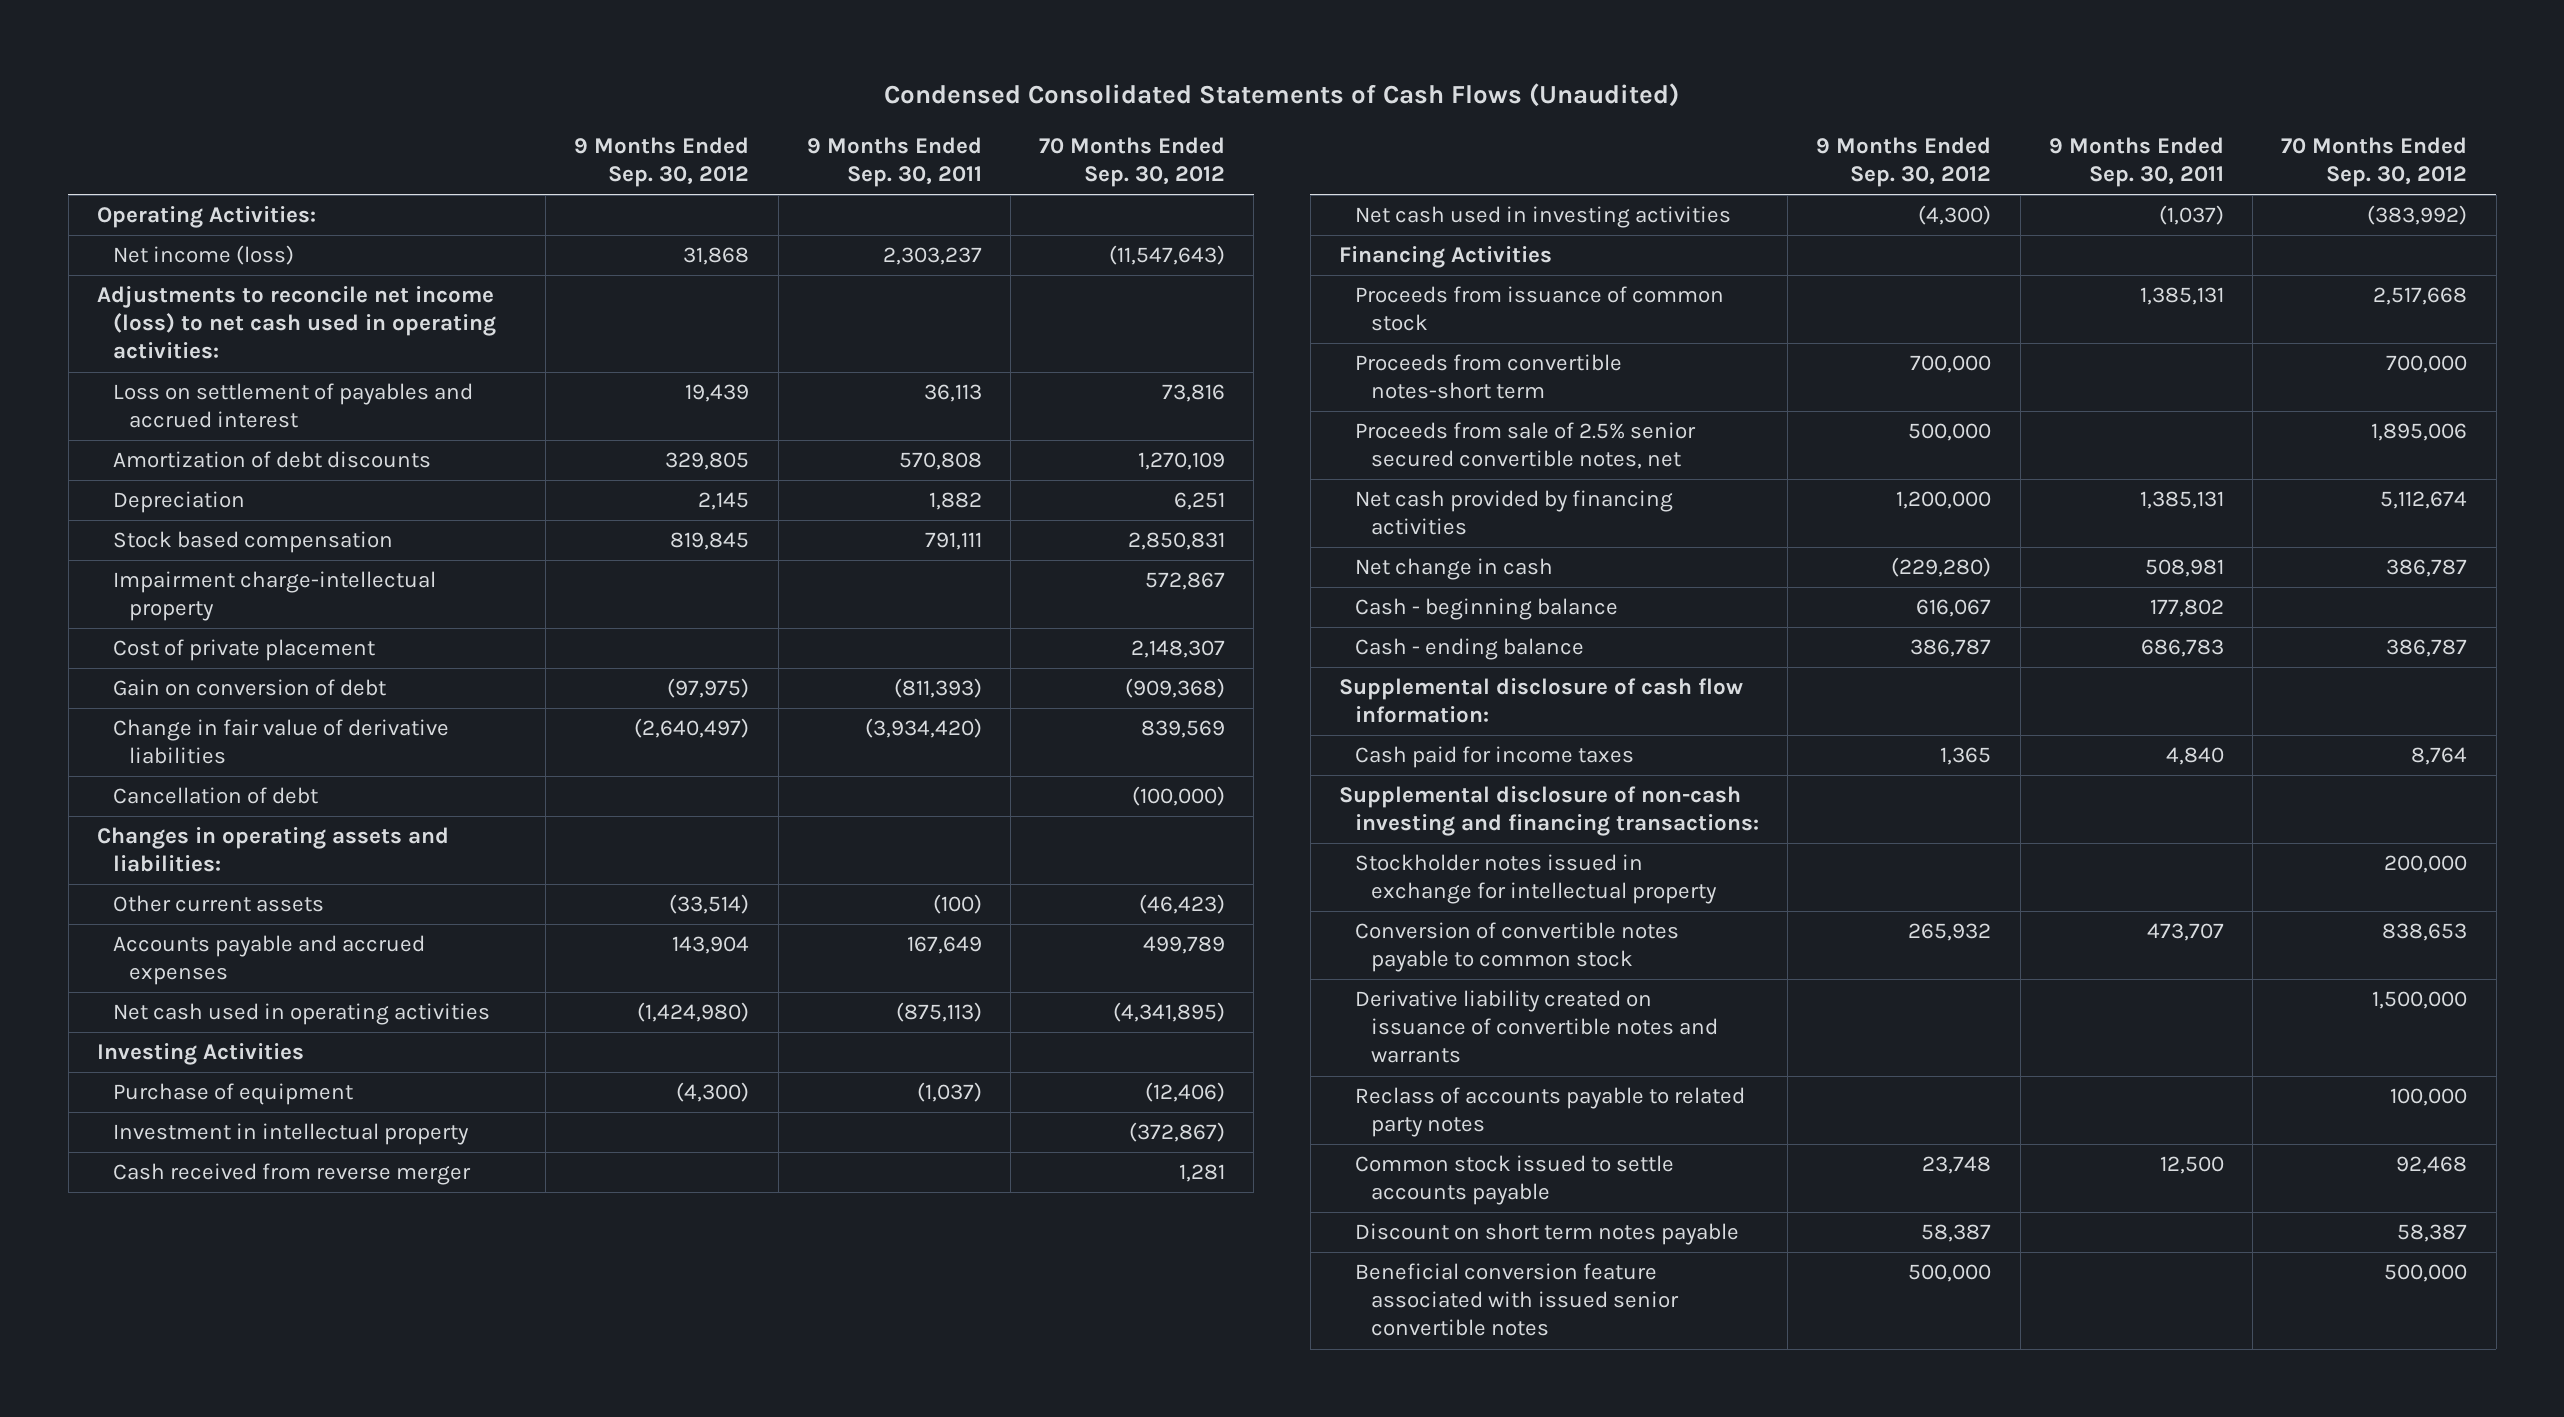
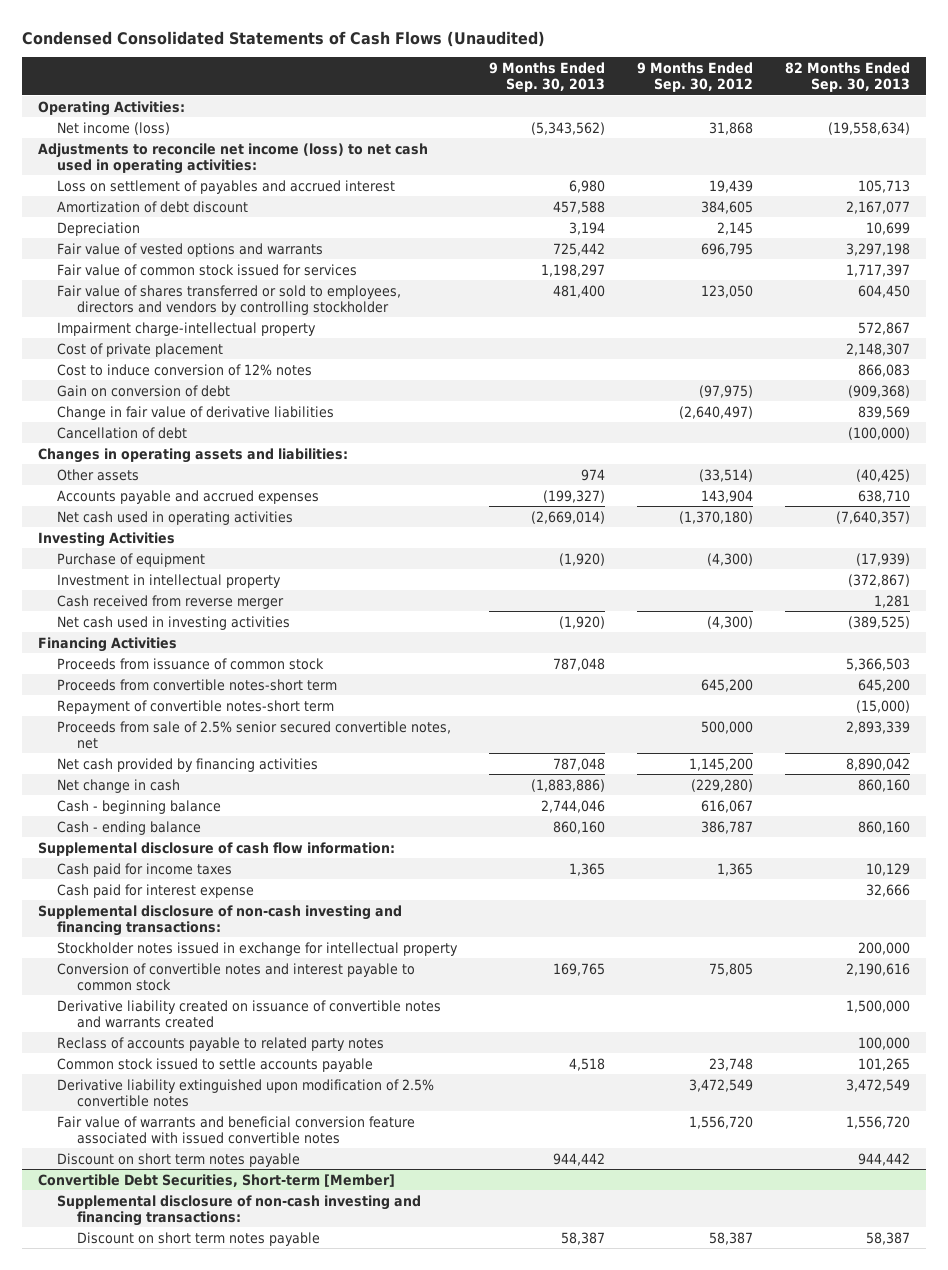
- | 9 Months Ended Sep. 30, 2012 | 9 Months Ended Sep. 30, 2011 | 70 Months Ended Sep. 30, 2012
+ | 9 Months Ended Sep. 30, 2013 | 9 Months Ended Sep. 30, 2012 | 82 Months Ended Sep. 30, 2013
- Amortization of debt discounts | 329,805 | 570,808 | 1,270,109
+ Amortization of debt discount | 457,588 | 384,605 | 2,167,077
- Stock based compensation | 819,845 | 791,111 | 2,850,831
+ Fair value of vested options and warrants | 725,442 | 696,795 | 3,297,198
+ Fair value of common stock issued for services | 1,198,297 | | 1,717,397
+ Fair value of shares transferred or sold to employees, directors and vendors by controlling stockholder | 481,400 | 123,050 | 604,450
+ Cost to induce conversion of 12% notes | | | 866,083
- Other current assets | (33,514) | (100) | (46,423)
+ Other assets | 974 | (33,514) | (40,425)
- Net cash used in operating activities | (1,424,980) | (875,113) | (4,341,895)
+ Net cash used in operating activities | (2,669,014) | (1,370,180) | (7,640,357)
- Proceeds from convertible notes-short term | 700,000 | | 700,000
+ Proceeds from convertible notes-short term | | 645,200 | 645,200
+ Repayment of convertible notes-short term | | | (15,000)
- Net cash provided by financing activities | 1,200,000 | 1,385,131 | 5,112,674
+ Net cash provided by financing activities | 787,048 | 1,145,200 | 8,890,042
+ Cash paid for interest expense | | | 32,666
- Conversion of convertible notes payable to common stock | 265,932 | 473,707 | 838,653
- Derivative liability created on issuance of convertible notes and warrants | | | 1,500,000
+ Conversion of convertible notes and interest payable to common stock | 169,765 | 75,805 | 2,190,616
+ Derivative liability created on issuance of convertible notes and warrants created | | | 1,500,000
+ Derivative liability extinguished upon modification of 2.5% convertible notes | | 3,472,549 | 3,472,549
+ Fair value of warrants and beneficial conversion feature associated with issued convertible notes | | 1,556,720 | 1,556,720
+ Discount on short term notes payable | 944,442 | | 944,442
+ Convertible Debt Securities, Short-term [Member]
+ Supplemental disclosure of non-cash investing and financing transactions:
- Beneficial conversion feature associated with issued senior convertible notes | 500,000 | | 500,000

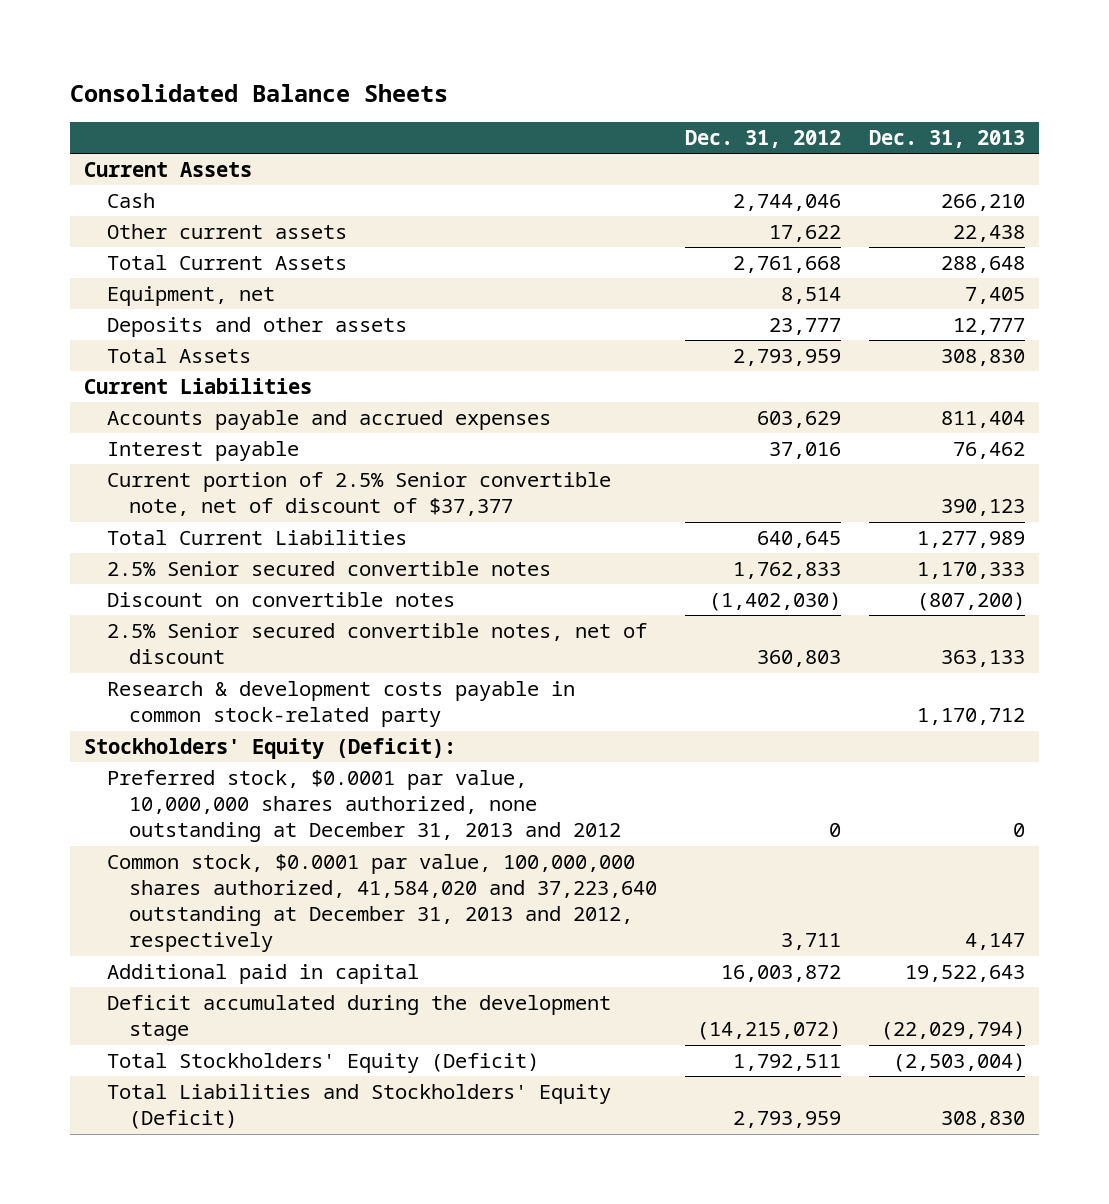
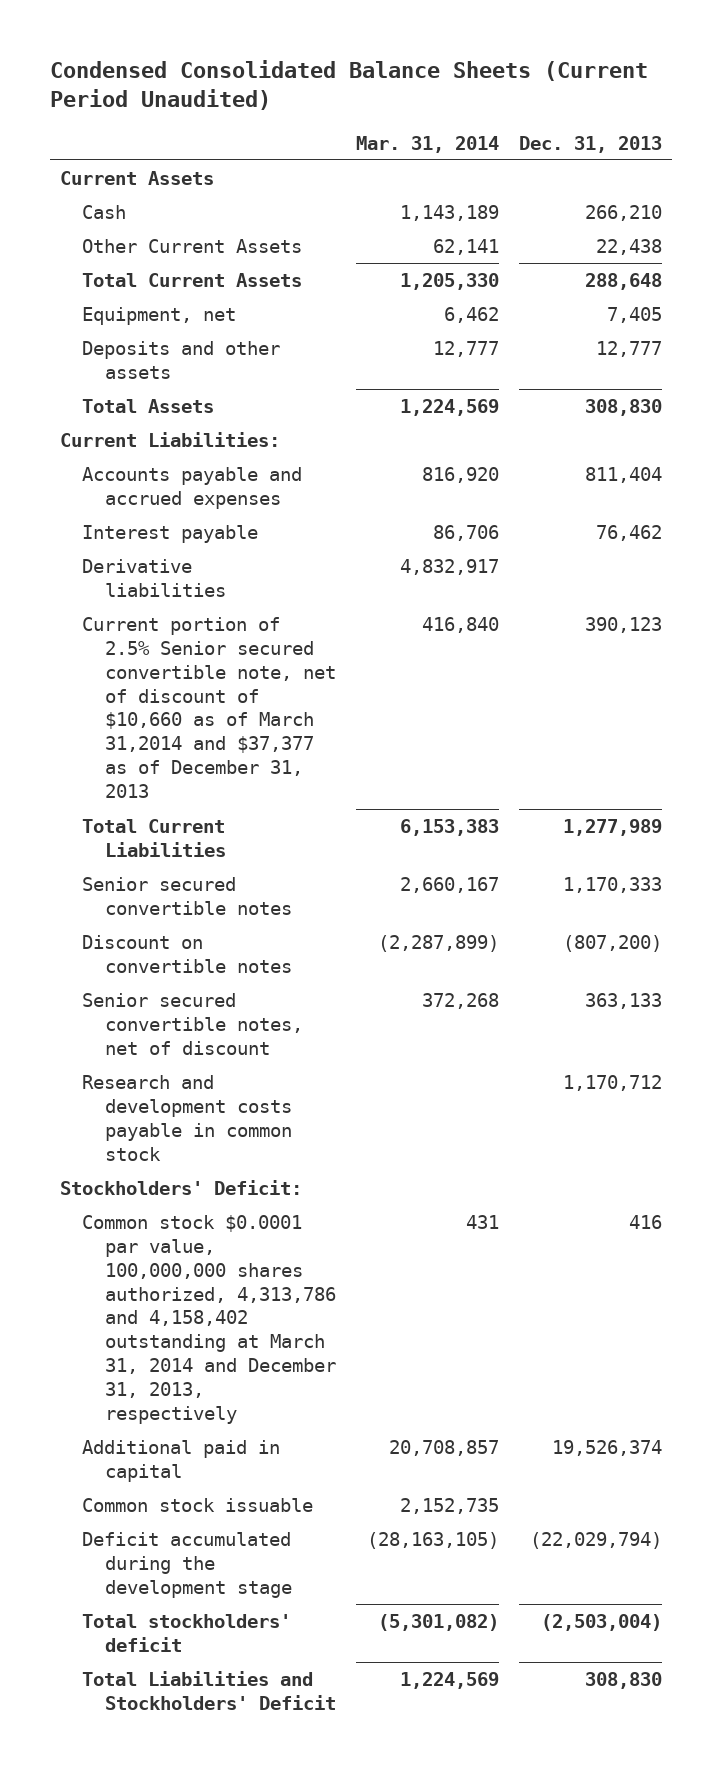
- Consolidated Balance Sheets
+ Condensed Consolidated Balance Sheets (Current Period Unaudited)
- | Dec. 31, 2012 | Dec. 31, 2013
+ | Mar. 31, 2014 | Dec. 31, 2013
- Other current assets | 17,622 | 22,438
+ Other Current Assets | 62,141 | 22,438
- Current Liabilities
+ Current Liabilities:
- Current portion of 2.5% Senior convertible note, net of discount of $37,377 | | 390,123
+ Derivative liabilities | 4,832,917 |
+ Current portion of 2.5% Senior secured convertible note, net of discount of $10,660 as of March 31,2014 and $37,377 as of December 31, 2013 | 416,840 | 390,123
- 2.5% Senior secured convertible notes | 1,762,833 | 1,170,333
+ Senior secured convertible notes | 2,660,167 | 1,170,333
- 2.5% Senior secured convertible notes, net of discount | 360,803 | 363,133
- Research & development costs payable in common stock-related party | | 1,170,712
- Stockholders' Equity (Deficit):
- Preferred stock, $0.0001 par value, 10,000,000 shares authorized, none outstanding at December 31, 2013 and 2012 | 0 | 0
- Common stock, $0.0001 par value, 100,000,000 shares authorized, 41,584,020 and 37,223,640 outstanding at December 31, 2013 and 2012, respectively | 3,711 | 4,147
- Additional paid in capital | 16,003,872 | 19,522,643
+ Senior secured convertible notes, net of discount | 372,268 | 363,133
+ Research and development costs payable in common stock | | 1,170,712
+ Stockholders' Deficit:
+ Common stock $0.0001 par value, 100,000,000 shares authorized, 4,313,786 and 4,158,402 outstanding at March 31, 2014 and December 31, 2013, respectively | 431 | 416
+ Additional paid in capital | 20,708,857 | 19,526,374
+ Common stock issuable | 2,152,735 |
- Total Stockholders' Equity (Deficit) | 1,792,511 | (2,503,004)
- Total Liabilities and Stockholders' Equity (Deficit) | 2,793,959 | 308,830
+ Total stockholders' deficit | (5,301,082) | (2,503,004)
+ Total Liabilities and Stockholders' Deficit | 1,224,569 | 308,830

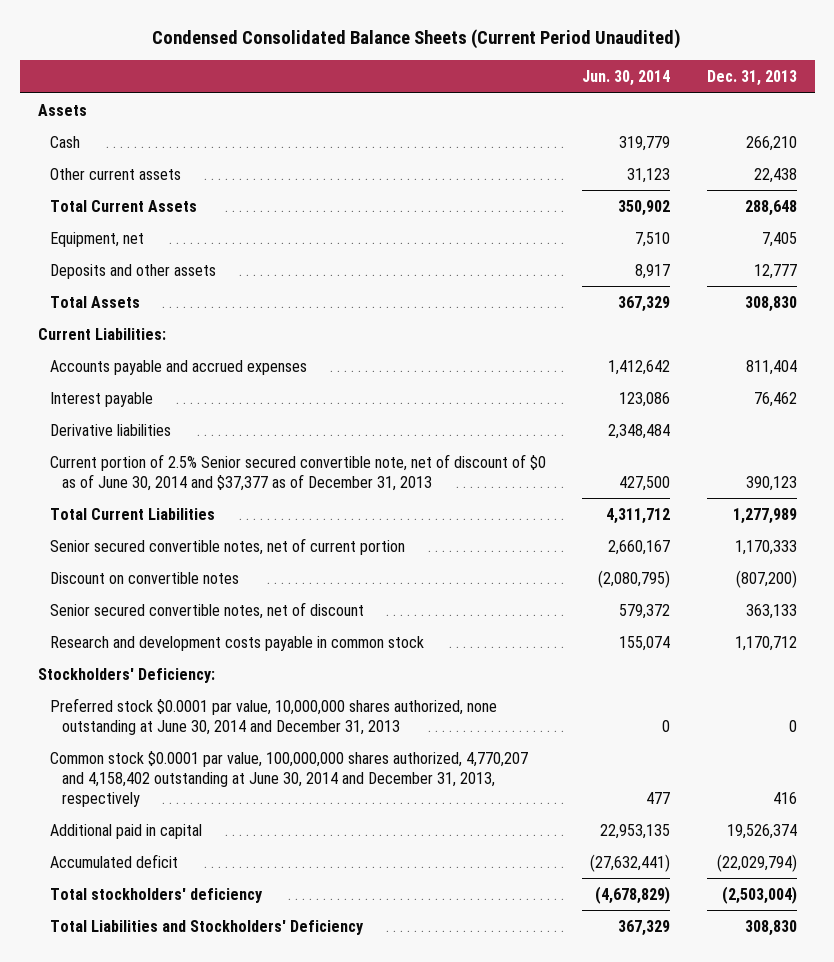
- | Mar. 31, 2014 | Dec. 31, 2013
+ | Jun. 30, 2014 | Dec. 31, 2013
- Current Assets
+ Assets
- Other Current Assets | 62,141 | 22,438
+ Other current assets | 31,123 | 22,438
- Current portion of 2.5% Senior secured convertible note, net of discount of $10,660 as of March 31,2014 and $37,377 as of December 31, 2013 | 416,840 | 390,123
+ Current portion of 2.5% Senior secured convertible note, net of discount of $0 as of June 30, 2014 and $37,377 as of December 31, 2013 | 427,500 | 390,123
- Senior secured convertible notes | 2,660,167 | 1,170,333
+ Senior secured convertible notes, net of current portion | 2,660,167 | 1,170,333
- Stockholders' Deficit:
- Common stock $0.0001 par value, 100,000,000 shares authorized, 4,313,786 and 4,158,402 outstanding at March 31, 2014 and December 31, 2013, respectively | 431 | 416
+ Stockholders' Deficiency:
+ Preferred stock $0.0001 par value, 10,000,000 shares authorized, none outstanding at June 30, 2014 and December 31, 2013 | 0 | 0
+ Common stock $0.0001 par value, 100,000,000 shares authorized, 4,770,207 and 4,158,402 outstanding at June 30, 2014 and December 31, 2013, respectively | 477 | 416
- Common stock issuable | 2,152,735 |
- Deficit accumulated during the development stage | (28,163,105) | (22,029,794)
- Total stockholders' deficit | (5,301,082) | (2,503,004)
- Total Liabilities and Stockholders' Deficit | 1,224,569 | 308,830
+ Accumulated deficit | (27,632,441) | (22,029,794)
+ Total stockholders' deficiency | (4,678,829) | (2,503,004)
+ Total Liabilities and Stockholders' Deficiency | 367,329 | 308,830

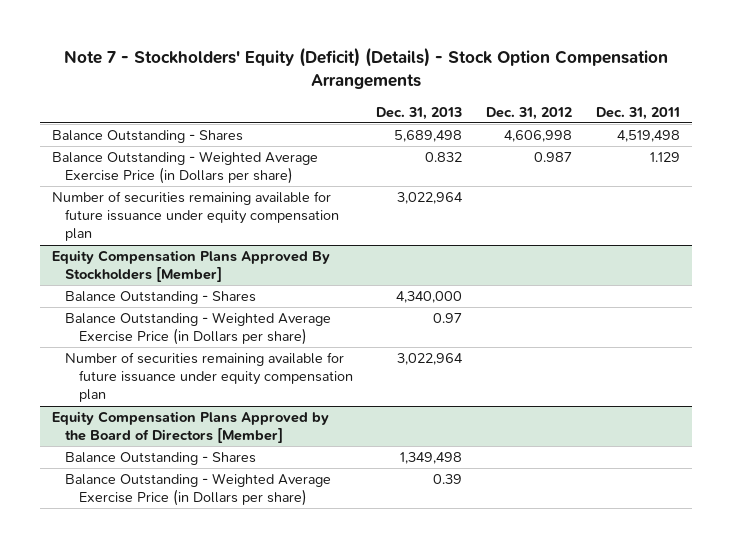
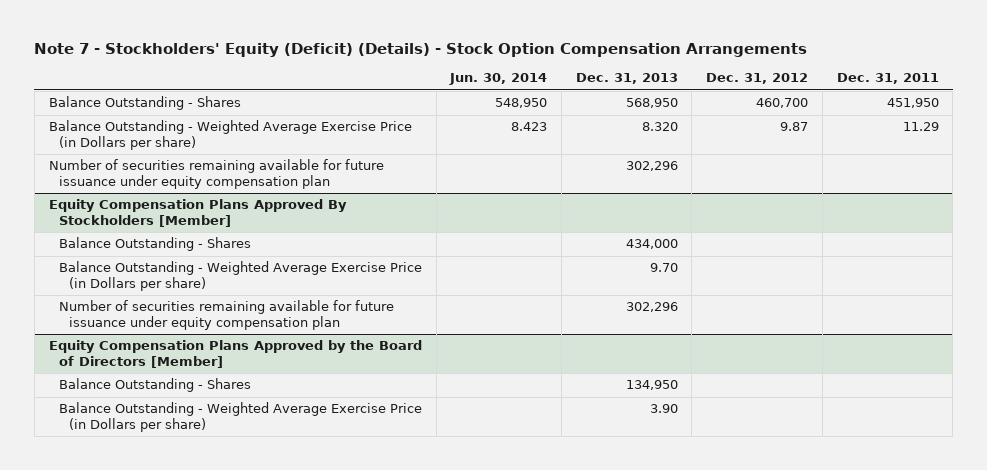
- | Dec. 31, 2013 | Dec. 31, 2012 | Dec. 31, 2011
+ | Jun. 30, 2014 | Dec. 31, 2013 | Dec. 31, 2012 | Dec. 31, 2011
- Balance Outstanding - Shares | 5,689,498 | 4,606,998 | 4,519,498
- Balance Outstanding - Weighted Average Exercise Price (in Dollars per share) | 0.832 | 0.987 | 1.129
- Number of securities remaining available for future issuance under equity compensation plan | 3,022,964 | |
+ Balance Outstanding - Shares | 548,950 | 568,950 | 460,700 | 451,950
+ Balance Outstanding - Weighted Average Exercise Price (in Dollars per share) | 8.423 | 8.320 | 9.87 | 11.29
+ Number of securities remaining available for future issuance under equity compensation plan | | 302,296 | |
@ Equity Compensation Plans Approved By Stockholders [Member]
- Balance Outstanding - Shares | 4,340,000 | |
- Balance Outstanding - Weighted Average Exercise Price (in Dollars per share) | 0.97 | |
- Number of securities remaining available for future issuance under equity compensation plan | 3,022,964 | |
+ Balance Outstanding - Shares | | 434,000 | |
+ Balance Outstanding - Weighted Average Exercise Price (in Dollars per share) | | 9.70 | |
+ Number of securities remaining available for future issuance under equity compensation plan | | 302,296 | |
@ Equity Compensation Plans Approved by the Board of Directors [Member]
- Balance Outstanding - Shares | 1,349,498 | |
- Balance Outstanding - Weighted Average Exercise Price (in Dollars per share) | 0.39 | |
+ Balance Outstanding - Shares | | 134,950 | |
+ Balance Outstanding - Weighted Average Exercise Price (in Dollars per share) | | 3.90 | |

